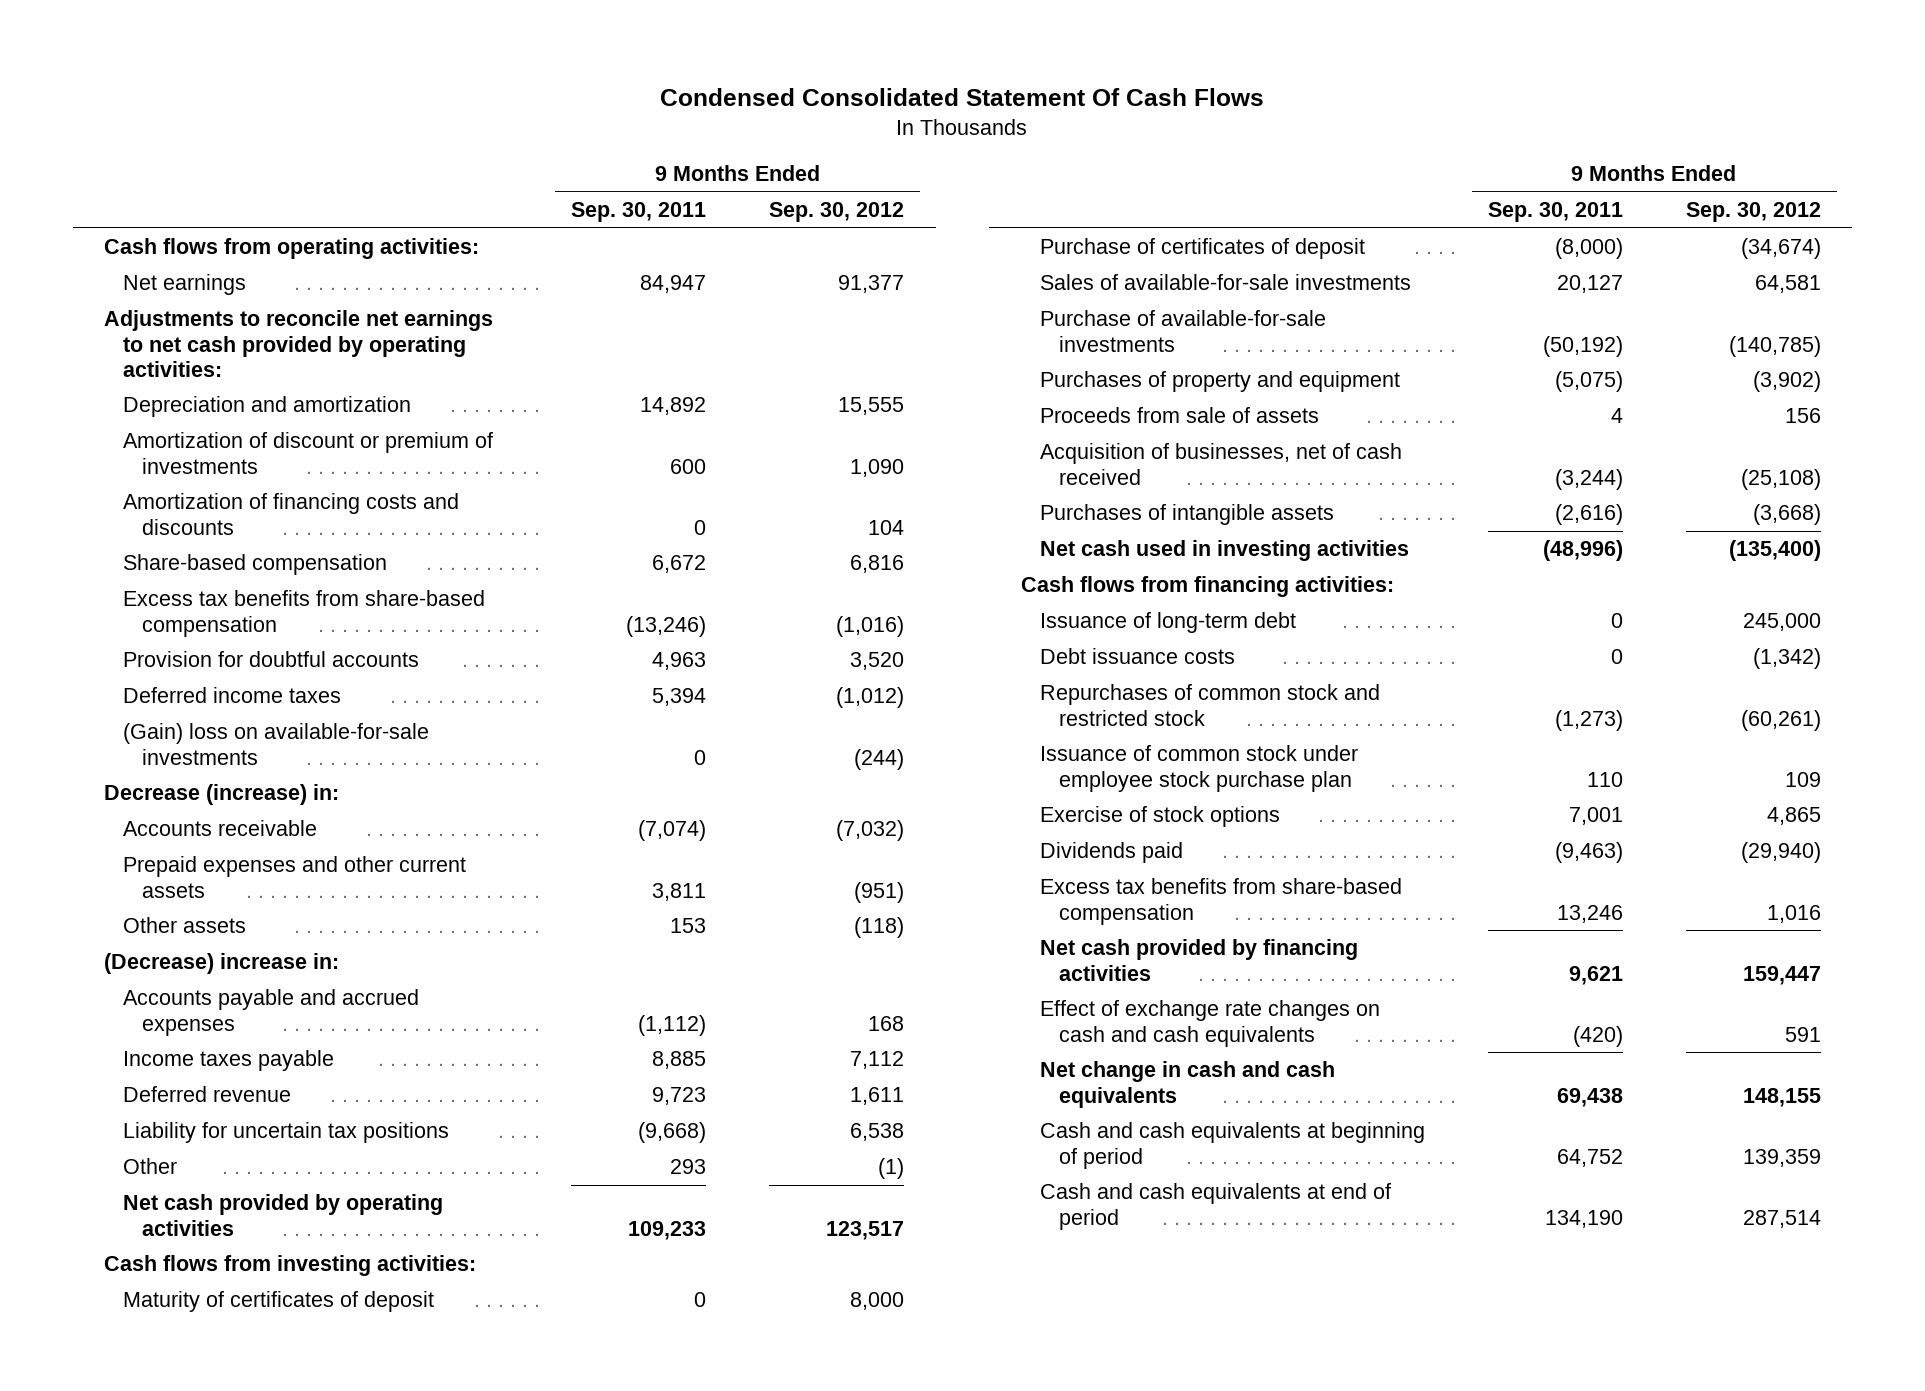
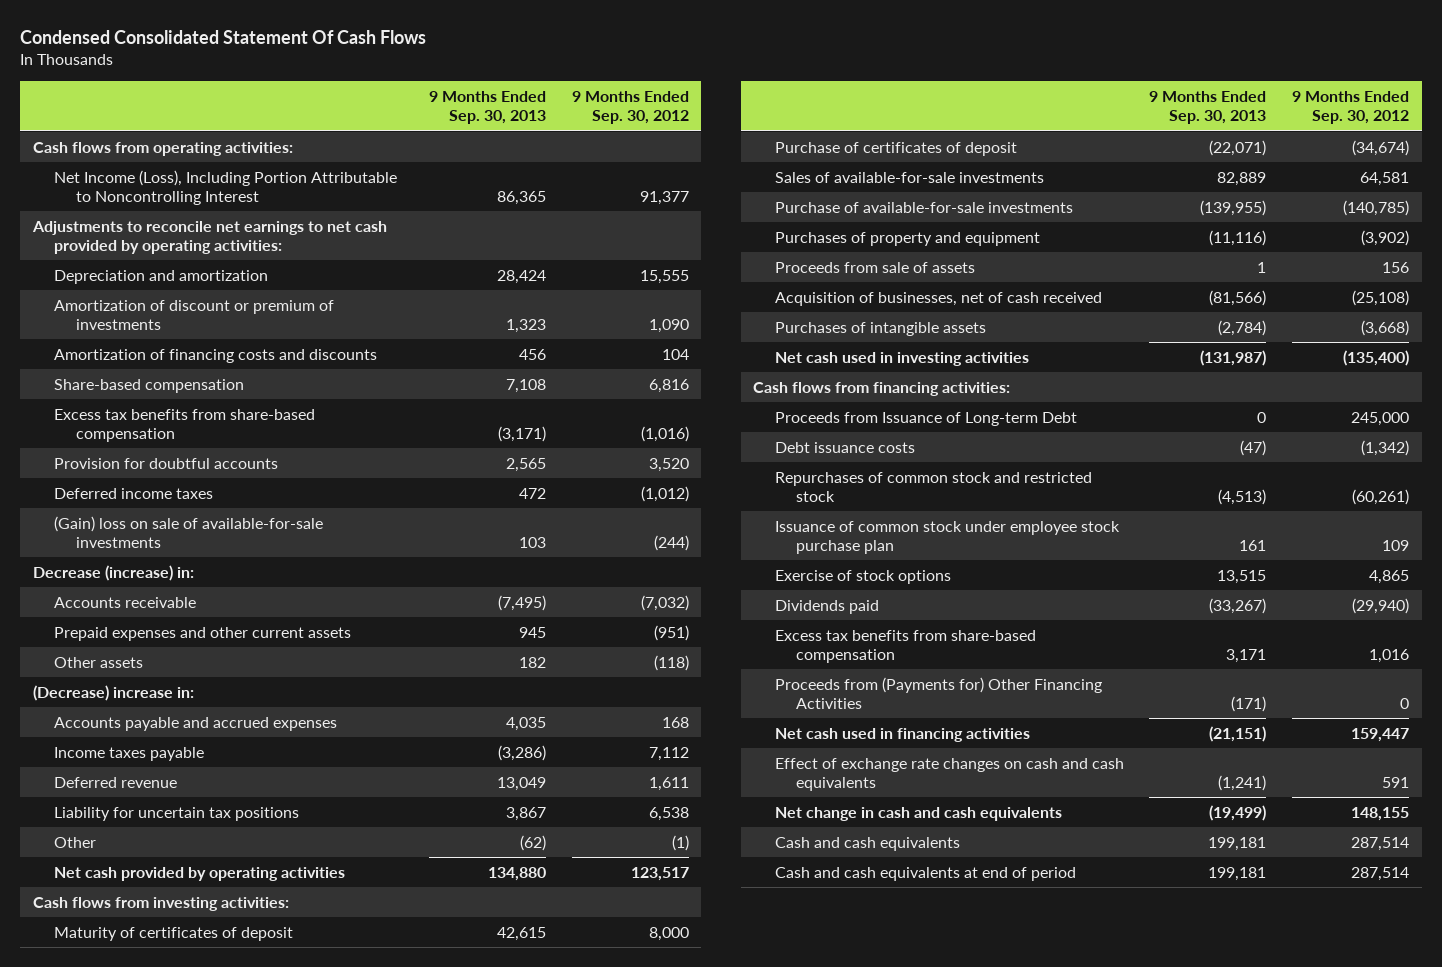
- | 9 Months Ended Sep. 30, 2011 | 9 Months Ended Sep. 30, 2012
+ | 9 Months Ended Sep. 30, 2013 | 9 Months Ended Sep. 30, 2012
- Net earnings | 84,947 | 91,377
+ Net Income (Loss), Including Portion Attributable to Noncontrolling Interest | 86,365 | 91,377
- (Gain) loss on available-for-sale investments | 0 | (244)
+ (Gain) loss on sale of available-for-sale investments | 103 | (244)
- Issuance of long-term debt | 0 | 245,000
+ Proceeds from Issuance of Long-term Debt | 0 | 245,000
- Net cash provided by financing activities | 9,621 | 159,447
+ Proceeds from (Payments for) Other Financing Activities | (171) | 0
+ Net cash used in financing activities | (21,151) | 159,447
- Cash and cash equivalents at beginning of period | 64,752 | 139,359
+ Cash and cash equivalents | 199,181 | 287,514

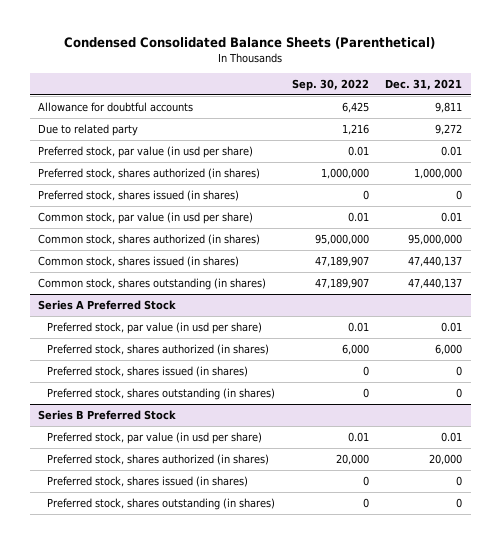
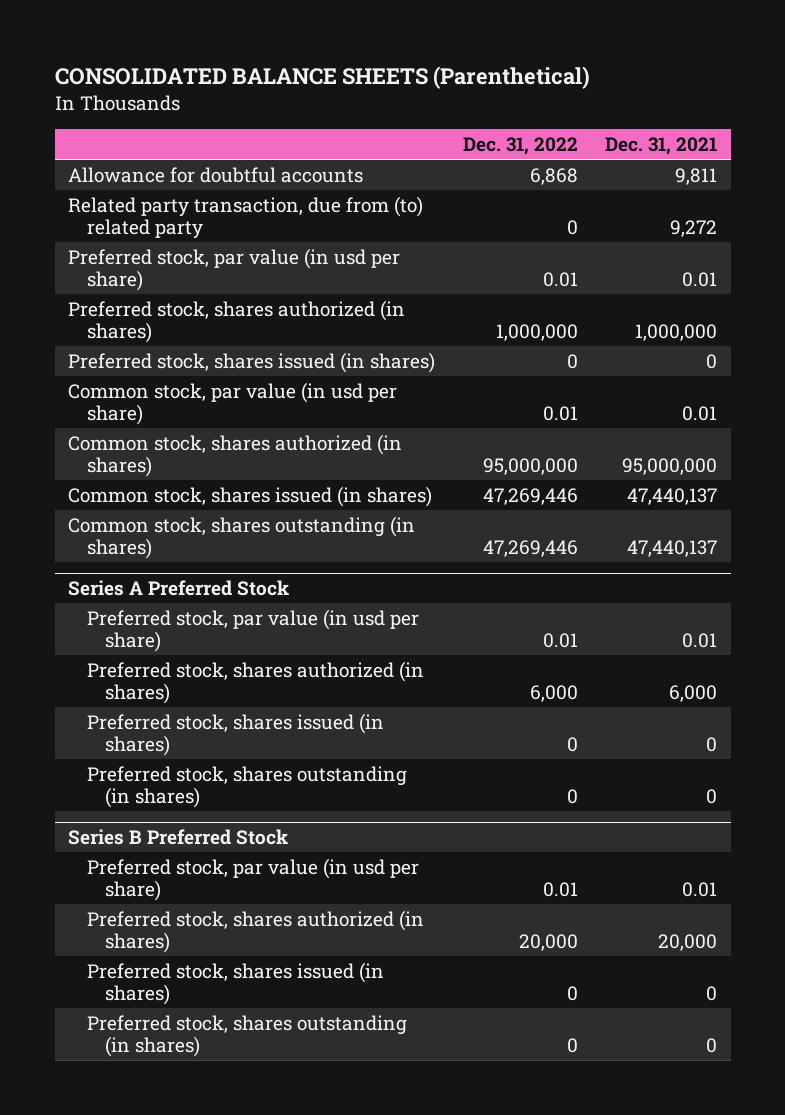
- Condensed Consolidated Balance Sheets (Parenthetical)
+ CONSOLIDATED BALANCE SHEETS (Parenthetical)
- | Sep. 30, 2022 | Dec. 31, 2021
+ | Dec. 31, 2022 | Dec. 31, 2021
- Due to related party | 1,216 | 9,272
+ Related party transaction, due from (to) related party | 0 | 9,272

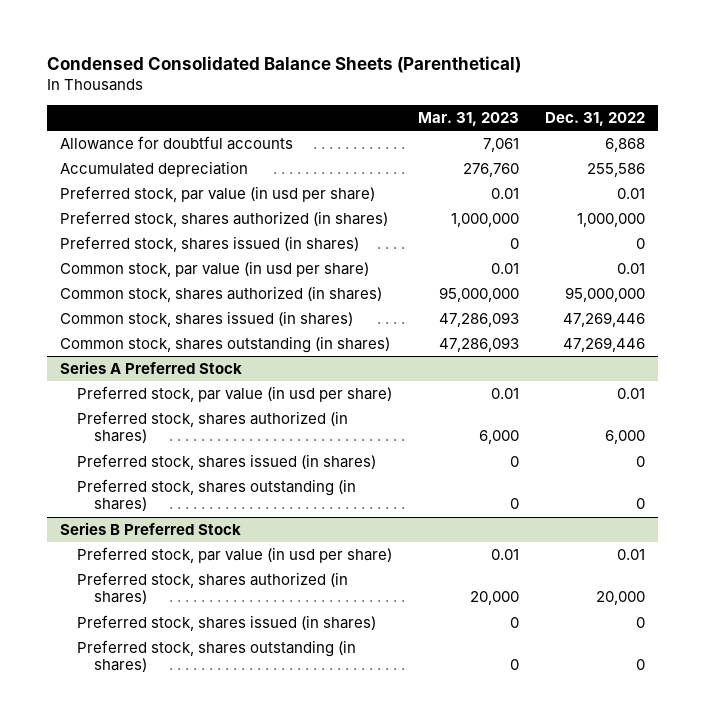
- CONSOLIDATED BALANCE SHEETS (Parenthetical)
+ Condensed Consolidated Balance Sheets (Parenthetical)
- | Dec. 31, 2022 | Dec. 31, 2021
+ | Mar. 31, 2023 | Dec. 31, 2022
- Related party transaction, due from (to) related party | 0 | 9,272
+ Accumulated depreciation | 276,760 | 255,586

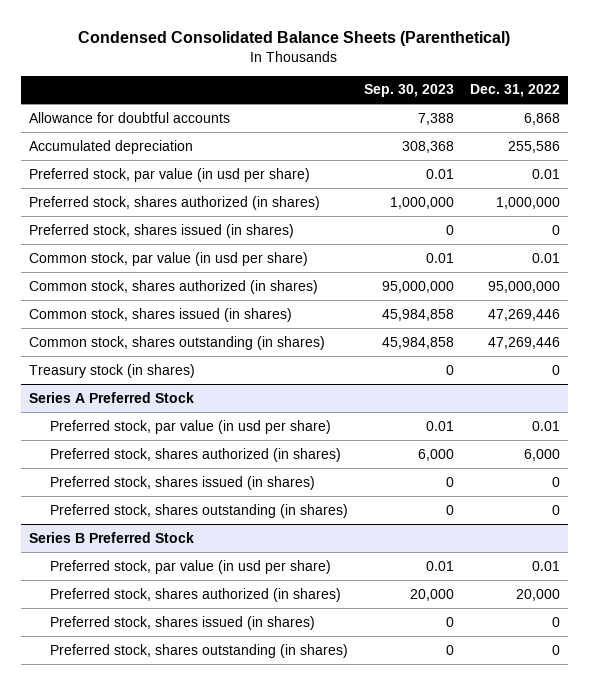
- | Mar. 31, 2023 | Dec. 31, 2022
+ | Sep. 30, 2023 | Dec. 31, 2022
+ Treasury stock (in shares) | 0 | 0

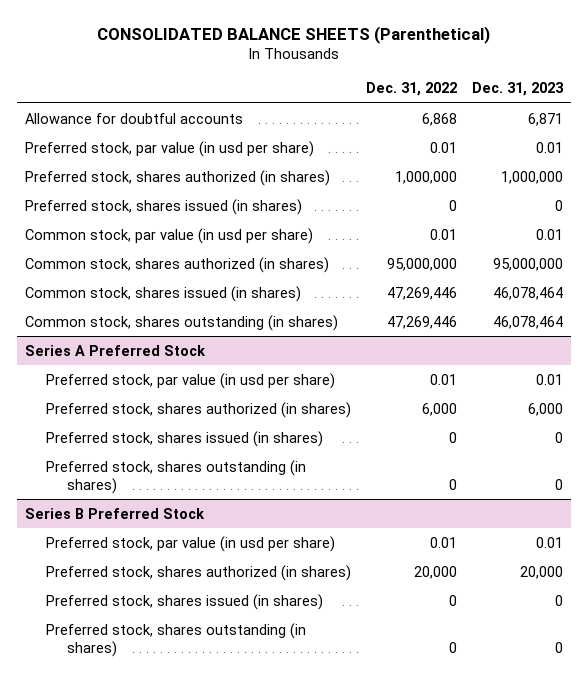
- Condensed Consolidated Balance Sheets (Parenthetical)
+ CONSOLIDATED BALANCE SHEETS (Parenthetical)
- | Sep. 30, 2023 | Dec. 31, 2022
+ | Dec. 31, 2022 | Dec. 31, 2023
- Accumulated depreciation | 308,368 | 255,586
- Treasury stock (in shares) | 0 | 0

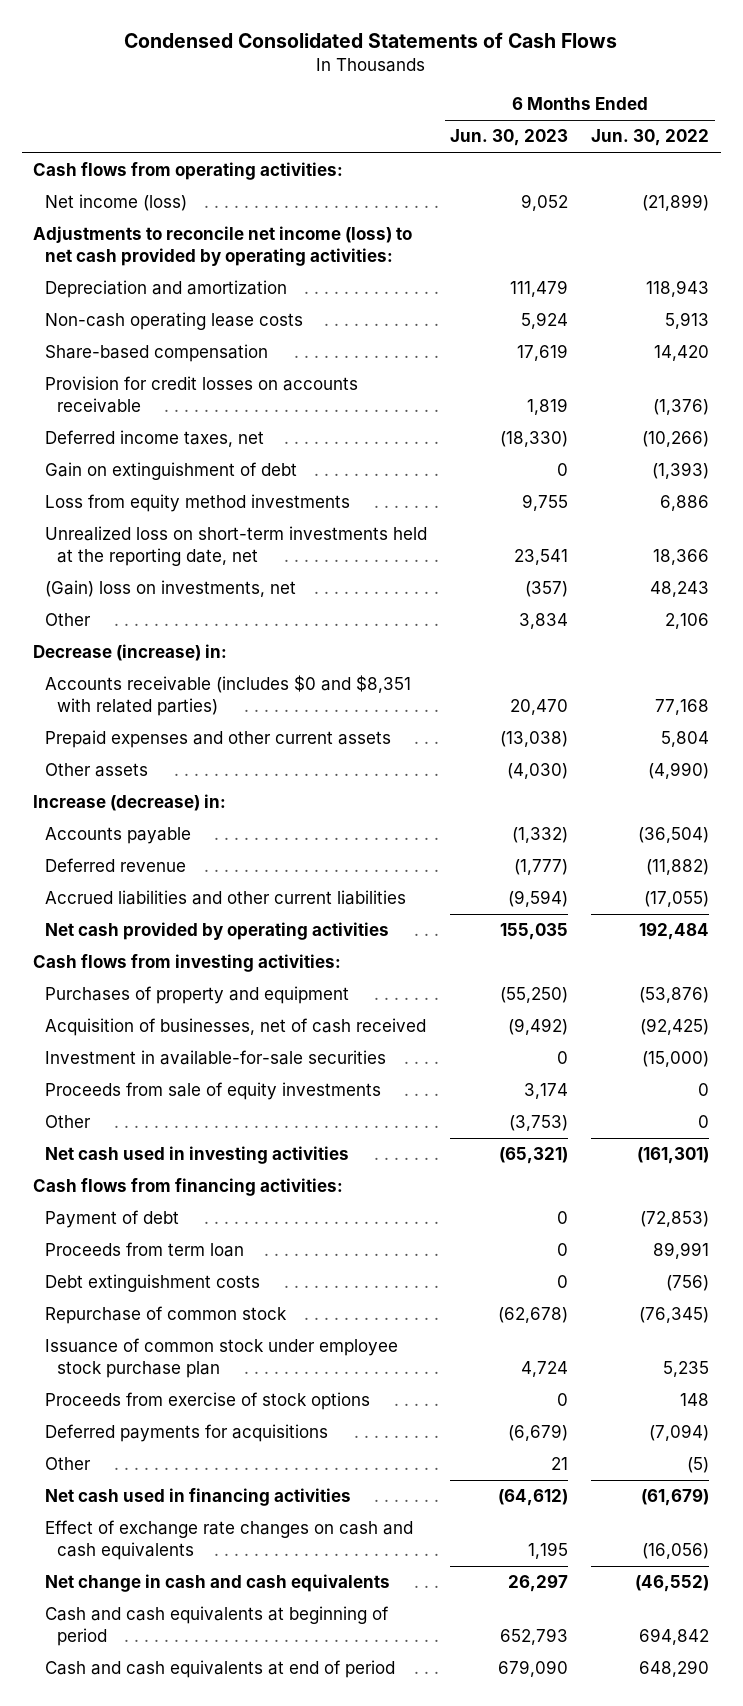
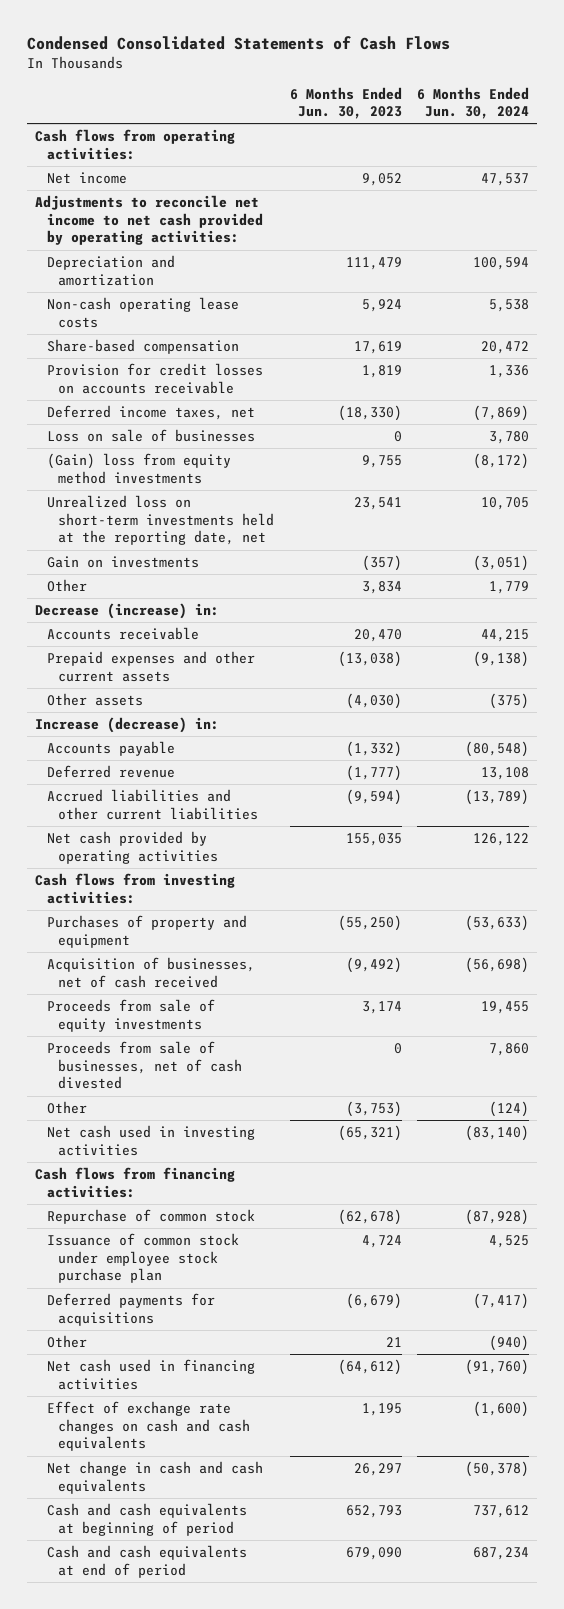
- | 6 Months Ended Jun. 30, 2023 | 6 Months Ended Jun. 30, 2022
+ | 6 Months Ended Jun. 30, 2023 | 6 Months Ended Jun. 30, 2024
- Net income (loss) | 9,052 | (21,899)
- Adjustments to reconcile net income (loss) to net cash provided by operating activities:
+ Net income | 9,052 | 47,537
+ Adjustments to reconcile net income to net cash provided by operating activities:
- Gain on extinguishment of debt | 0 | (1,393)
- Loss from equity method investments | 9,755 | 6,886
+ Loss on sale of businesses | 0 | 3,780
+ (Gain) loss from equity method investments | 9,755 | (8,172)
- (Gain) loss on investments, net | (357) | 48,243
+ Gain on investments | (357) | (3,051)
- Accounts receivable (includes $0 and $8,351 with related parties) | 20,470 | 77,168
+ Accounts receivable | 20,470 | 44,215
- Investment in available-for-sale securities | 0 | (15,000)
+ Proceeds from sale of businesses, net of cash divested | 0 | 7,860
- Payment of debt | 0 | (72,853)
- Proceeds from term loan | 0 | 89,991
- Debt extinguishment costs | 0 | (756)
- Proceeds from exercise of stock options | 0 | 148

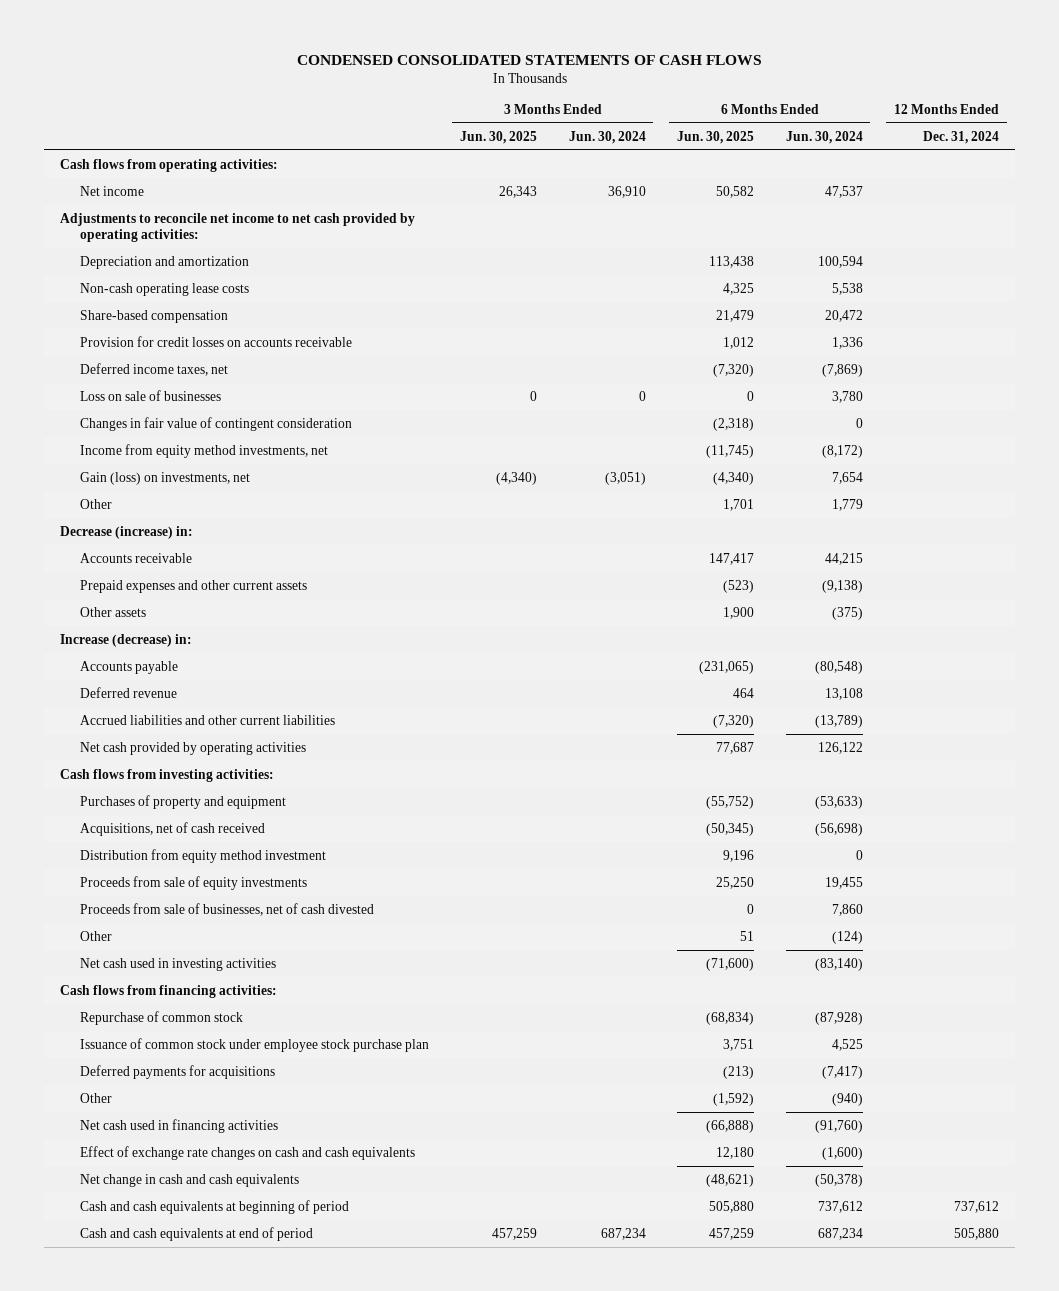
- Condensed Consolidated Statements of Cash Flows
+ CONDENSED CONSOLIDATED STATEMENTS OF CASH FLOWS
- | 6 Months Ended Jun. 30, 2023 | 6 Months Ended Jun. 30, 2024
+ | 3 Months Ended Jun. 30, 2025 | 3 Months Ended Jun. 30, 2024 | 6 Months Ended Jun. 30, 2025 | 6 Months Ended Jun. 30, 2024 | 12 Months Ended Dec. 31, 2024
- (Gain) loss from equity method investments | 9,755 | (8,172)
- Unrealized loss on short-term investments held at the reporting date, net | 23,541 | 10,705
- Gain on investments | (357) | (3,051)
+ Changes in fair value of contingent consideration | | | (2,318) | 0 |
+ Income from equity method investments, net | | | (11,745) | (8,172) |
+ Gain (loss) on investments, net | (4,340) | (3,051) | (4,340) | 7,654 |
- Acquisition of businesses, net of cash received | (9,492) | (56,698)
+ Acquisitions, net of cash received | | | (50,345) | (56,698) |
+ Distribution from equity method investment | | | 9,196 | 0 |

